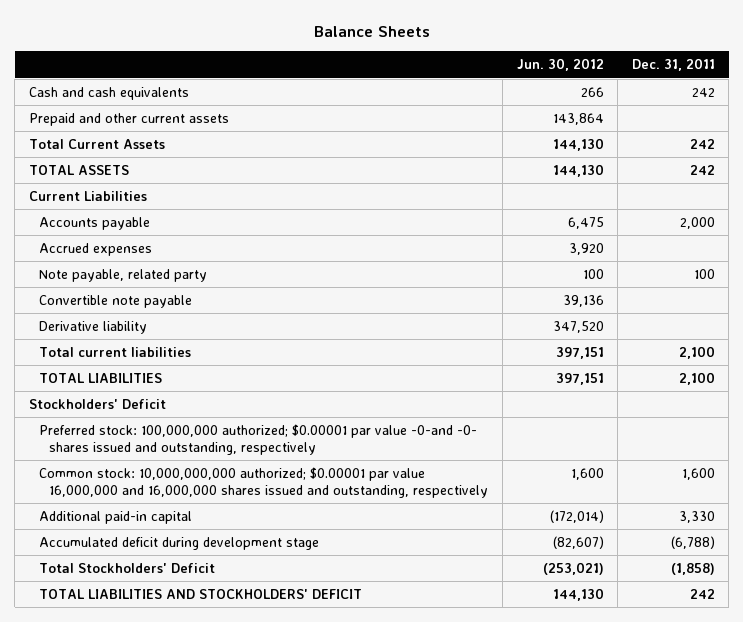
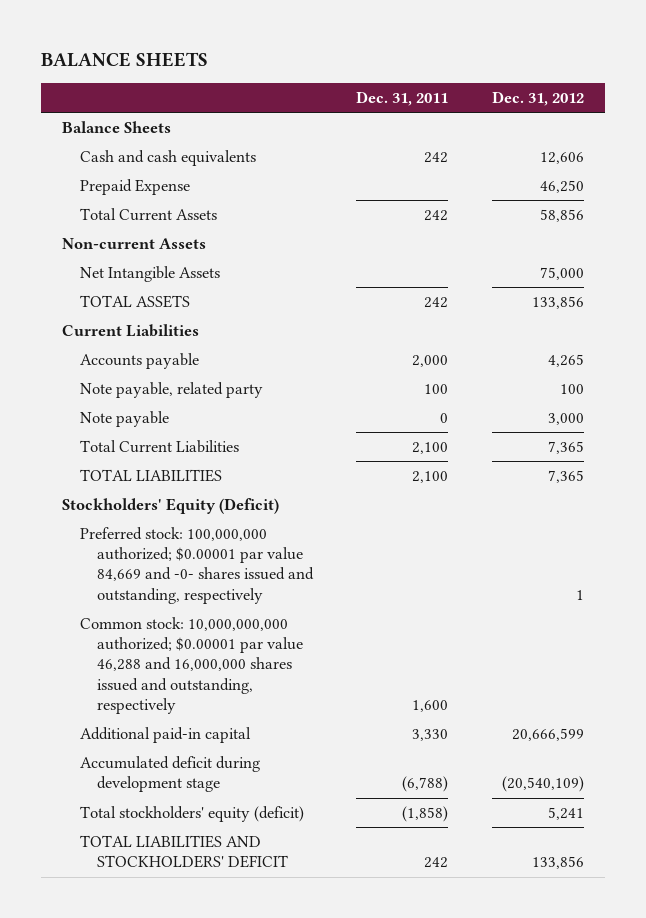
- Balance Sheets
+ BALANCE SHEETS
- | Jun. 30, 2012 | Dec. 31, 2011
+ | Dec. 31, 2011 | Dec. 31, 2012
+ Balance Sheets
- Prepaid and other current assets | 143,864 |
+ Prepaid Expense | | 46,250
+ Non-current Assets
+ Net Intangible Assets | | 75,000
- Accrued expenses | 3,920 |
- Convertible note payable | 39,136 |
- Derivative liability | 347,520 |
- Total current liabilities | 397,151 | 2,100
+ Note payable | 0 | 3,000
+ Total Current Liabilities | 2,100 | 7,365
- Stockholders' Deficit
- Preferred stock: 100,000,000 authorized; $0.00001 par value -0-and -0- shares issued and outstanding, respectively
- Common stock: 10,000,000,000 authorized; $0.00001 par value 16,000,000 and 16,000,000 shares issued and outstanding, respectively | 1,600 | 1,600
+ Stockholders' Equity (Deficit)
+ Preferred stock: 100,000,000 authorized; $0.00001 par value 84,669 and -0- shares issued and outstanding, respectively | | 1
+ Common stock: 10,000,000,000 authorized; $0.00001 par value 46,288 and 16,000,000 shares issued and outstanding, respectively | 1,600 |
- Total Stockholders' Deficit | (253,021) | (1,858)
+ Total stockholders' equity (deficit) | (1,858) | 5,241

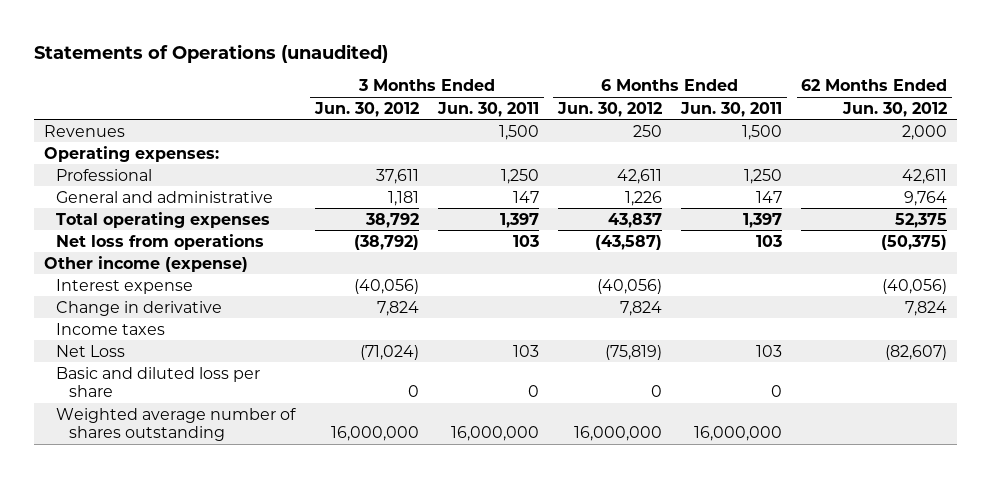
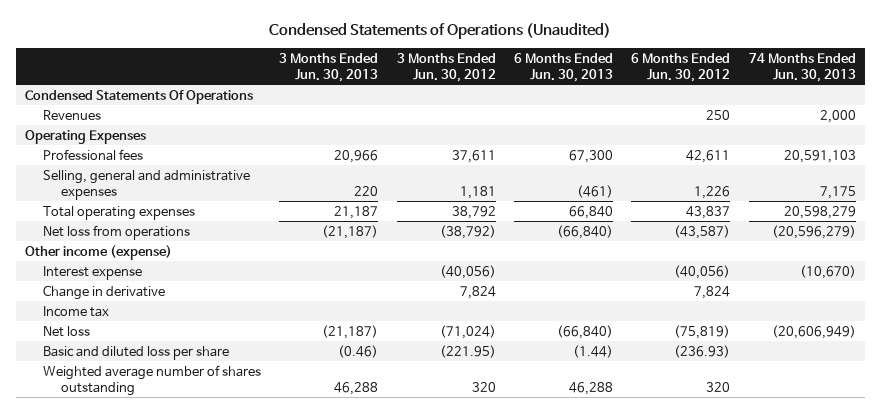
- Statements of Operations (unaudited)
+ Condensed Statements of Operations (Unaudited)
- | 3 Months Ended Jun. 30, 2012 | 3 Months Ended Jun. 30, 2011 | 6 Months Ended Jun. 30, 2012 | 6 Months Ended Jun. 30, 2011 | 62 Months Ended Jun. 30, 2012
+ | 3 Months Ended Jun. 30, 2013 | 3 Months Ended Jun. 30, 2012 | 6 Months Ended Jun. 30, 2013 | 6 Months Ended Jun. 30, 2012 | 74 Months Ended Jun. 30, 2013
+ Condensed Statements Of Operations
- Operating expenses:
- Professional | 37,611 | 1,250 | 42,611 | 1,250 | 42,611
- General and administrative | 1,181 | 147 | 1,226 | 147 | 9,764
+ Operating Expenses
+ Professional fees | 20,966 | 37,611 | 67,300 | 42,611 | 20,591,103
+ Selling, general and administrative expenses | 220 | 1,181 | (461) | 1,226 | 7,175
- Income taxes
- Net Loss | (71,024) | 103 | (75,819) | 103 | (82,607)
- Basic and diluted loss per share | 0 | 0 | 0 | 0 |
- Weighted average number of shares outstanding | 16,000,000 | 16,000,000 | 16,000,000 | 16,000,000 |
+ Income tax
+ Net loss | (21,187) | (71,024) | (66,840) | (75,819) | (20,606,949)
+ Basic and diluted loss per share | (0.46) | (221.95) | (1.44) | (236.93) |
+ Weighted average number of shares outstanding | 46,288 | 320 | 46,288 | 320 |

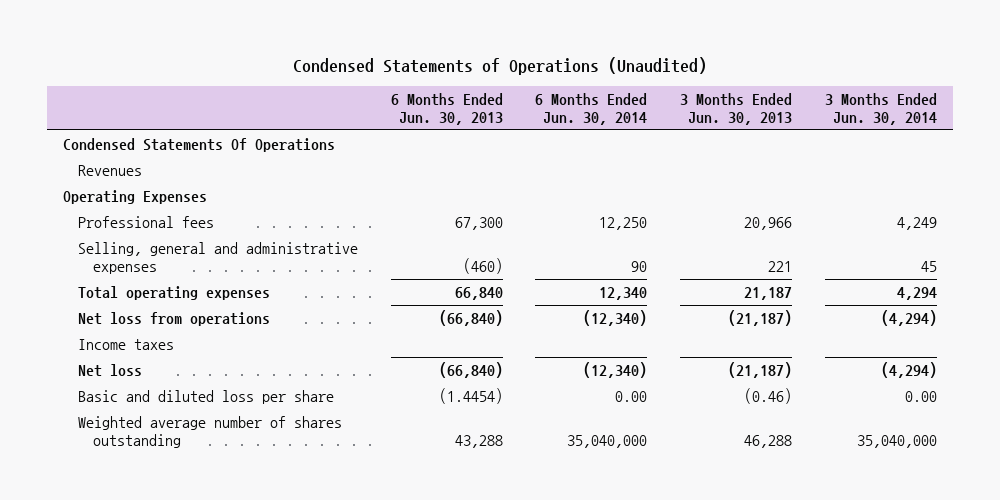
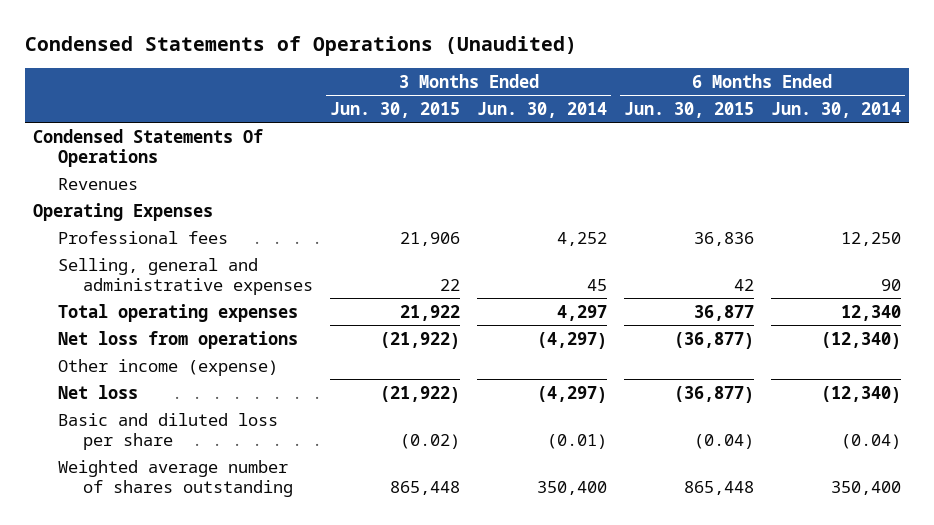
- | 6 Months Ended Jun. 30, 2013 | 6 Months Ended Jun. 30, 2014 | 3 Months Ended Jun. 30, 2013 | 3 Months Ended Jun. 30, 2014
+ | 3 Months Ended Jun. 30, 2015 | 3 Months Ended Jun. 30, 2014 | 6 Months Ended Jun. 30, 2015 | 6 Months Ended Jun. 30, 2014
- Professional fees | 67,300 | 12,250 | 20,966 | 4,249
+ Professional fees | 21,906 | 4,252 | 36,836 | 12,250
- Total operating expenses | 66,840 | 12,340 | 21,187 | 4,294
- Net loss from operations | (66,840) | (12,340) | (21,187) | (4,294)
- Income taxes
- Net loss | (66,840) | (12,340) | (21,187) | (4,294)
- Basic and diluted loss per share | (1.4454) | 0.00 | (0.46) | 0.00
- Weighted average number of shares outstanding | 43,288 | 35,040,000 | 46,288 | 35,040,000
+ Total operating expenses | 21,922 | 4,297 | 36,877 | 12,340
+ Net loss from operations | (21,922) | (4,297) | (36,877) | (12,340)
+ Other income (expense)
+ Net loss | (21,922) | (4,297) | (36,877) | (12,340)
+ Basic and diluted loss per share | (0.02) | (0.01) | (0.04) | (0.04)
+ Weighted average number of shares outstanding | 865,448 | 350,400 | 865,448 | 350,400

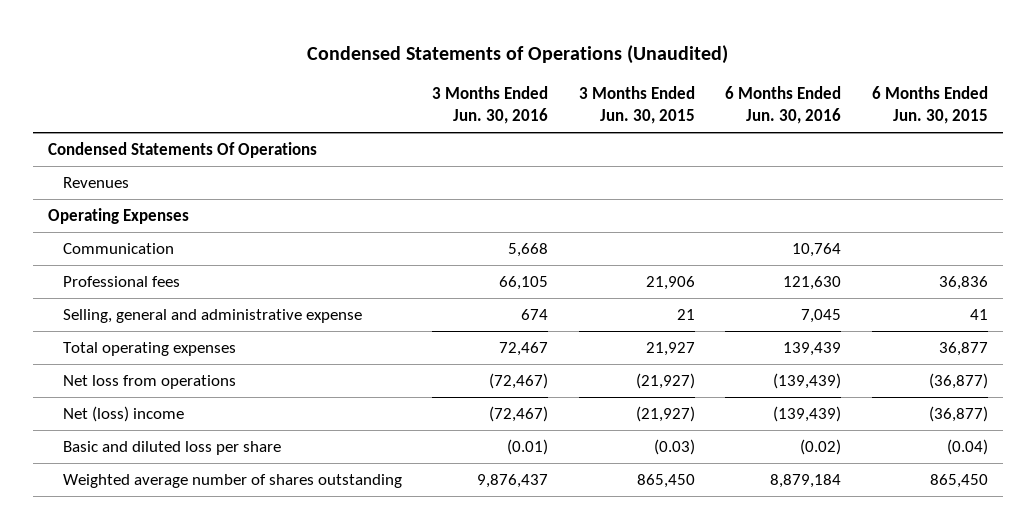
- | 3 Months Ended Jun. 30, 2015 | 3 Months Ended Jun. 30, 2014 | 6 Months Ended Jun. 30, 2015 | 6 Months Ended Jun. 30, 2014
+ | 3 Months Ended Jun. 30, 2016 | 3 Months Ended Jun. 30, 2015 | 6 Months Ended Jun. 30, 2016 | 6 Months Ended Jun. 30, 2015
+ Communication | 5,668 | | 10,764 |
- Selling, general and administrative expenses | 22 | 45 | 42 | 90
- Total operating expenses | 21,922 | 4,297 | 36,877 | 12,340
- Net loss from operations | (21,922) | (4,297) | (36,877) | (12,340)
- Other income (expense)
- Net loss | (21,922) | (4,297) | (36,877) | (12,340)
- Basic and diluted loss per share | (0.02) | (0.01) | (0.04) | (0.04)
- Weighted average number of shares outstanding | 865,448 | 350,400 | 865,448 | 350,400
+ Selling, general and administrative expense | 674 | 21 | 7,045 | 41
+ Total operating expenses | 72,467 | 21,927 | 139,439 | 36,877
+ Net loss from operations | (72,467) | (21,927) | (139,439) | (36,877)
+ Net (loss) income | (72,467) | (21,927) | (139,439) | (36,877)
+ Basic and diluted loss per share | (0.01) | (0.03) | (0.02) | (0.04)
+ Weighted average number of shares outstanding | 9,876,437 | 865,450 | 8,879,184 | 865,450

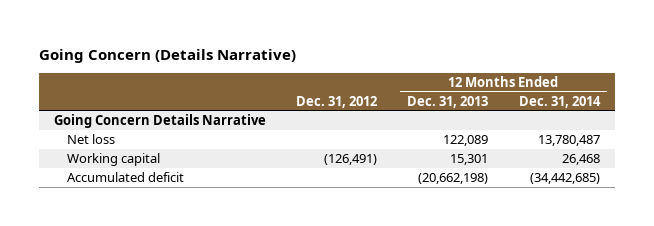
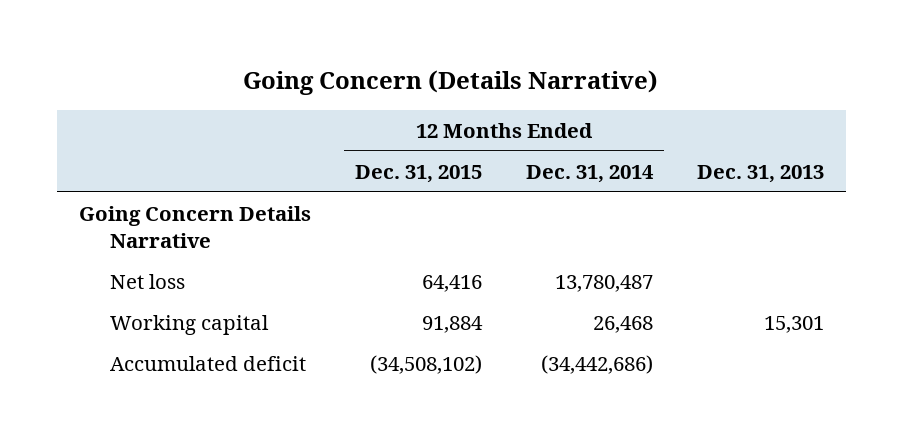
- | Dec. 31, 2012 | 12 Months Ended Dec. 31, 2013 | 12 Months Ended Dec. 31, 2014
+ | 12 Months Ended Dec. 31, 2015 | 12 Months Ended Dec. 31, 2014 | Dec. 31, 2013
- Accumulated deficit | | (20,662,198) | (34,442,685)
+ Accumulated deficit | (34,508,102) | (34,442,686) |

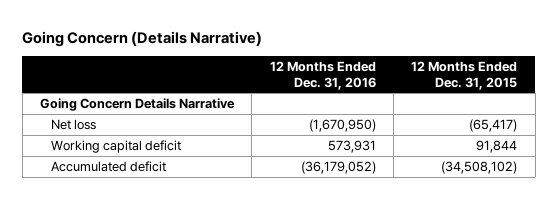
- | 12 Months Ended Dec. 31, 2015 | 12 Months Ended Dec. 31, 2014 | Dec. 31, 2013
+ | 12 Months Ended Dec. 31, 2016 | 12 Months Ended Dec. 31, 2015
- Net loss | 64,416 | 13,780,487 |
- Working capital | 91,884 | 26,468 | 15,301
+ Net loss | (1,670,950) | (65,417)
+ Working capital deficit | 573,931 | 91,844

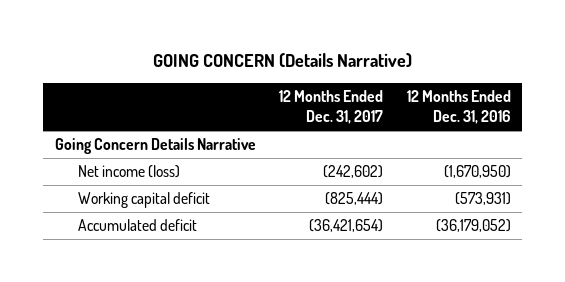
- Going Concern (Details Narrative)
+ GOING CONCERN (Details Narrative)
- | 12 Months Ended Dec. 31, 2016 | 12 Months Ended Dec. 31, 2015
+ | 12 Months Ended Dec. 31, 2017 | 12 Months Ended Dec. 31, 2016
- Net loss | (1,670,950) | (65,417)
- Working capital deficit | 573,931 | 91,844
+ Net income (loss) | (242,602) | (1,670,950)
+ Working capital deficit | (825,444) | (573,931)

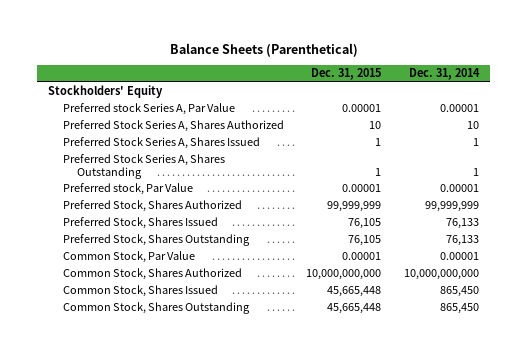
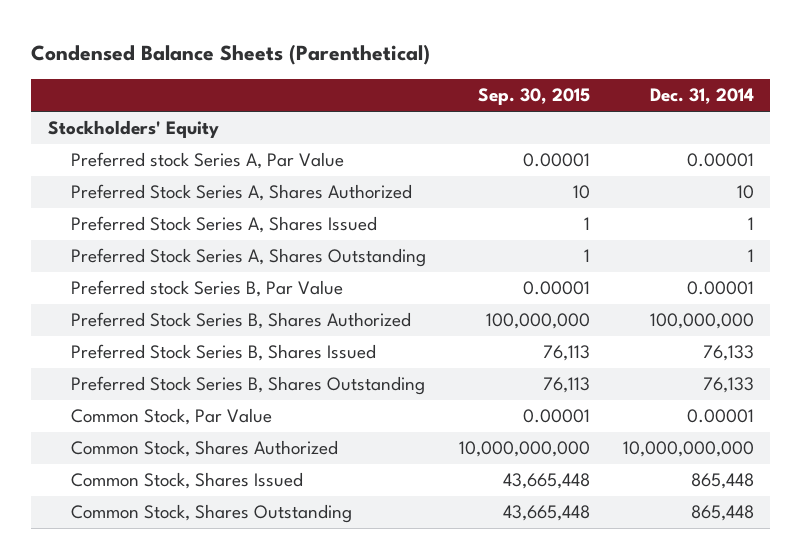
- Balance Sheets (Parenthetical)
+ Condensed Balance Sheets (Parenthetical)
- | Dec. 31, 2015 | Dec. 31, 2014
+ | Sep. 30, 2015 | Dec. 31, 2014
- Preferred stock, Par Value | 0.00001 | 0.00001
- Preferred Stock, Shares Authorized | 99,999,999 | 99,999,999
- Preferred Stock, Shares Issued | 76,105 | 76,133
- Preferred Stock, Shares Outstanding | 76,105 | 76,133
+ Preferred stock Series B, Par Value | 0.00001 | 0.00001
+ Preferred Stock Series B, Shares Authorized | 100,000,000 | 100,000,000
+ Preferred Stock Series B, Shares Issued | 76,113 | 76,133
+ Preferred Stock Series B, Shares Outstanding | 76,113 | 76,133
- Common Stock, Shares Issued | 45,665,448 | 865,450
- Common Stock, Shares Outstanding | 45,665,448 | 865,450
+ Common Stock, Shares Issued | 43,665,448 | 865,448
+ Common Stock, Shares Outstanding | 43,665,448 | 865,448

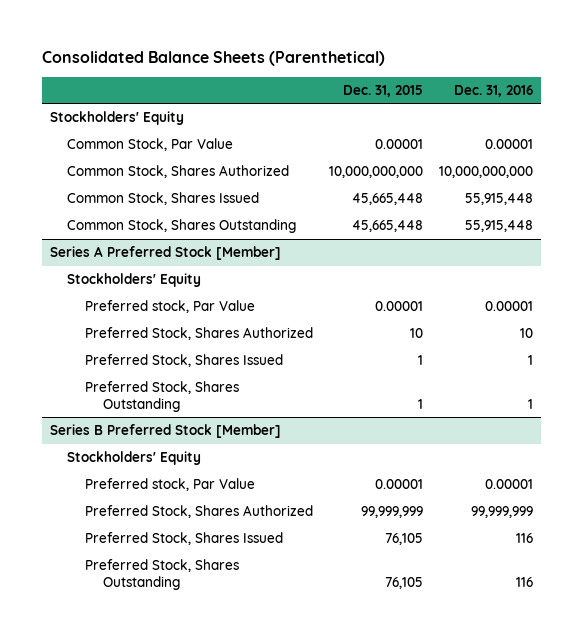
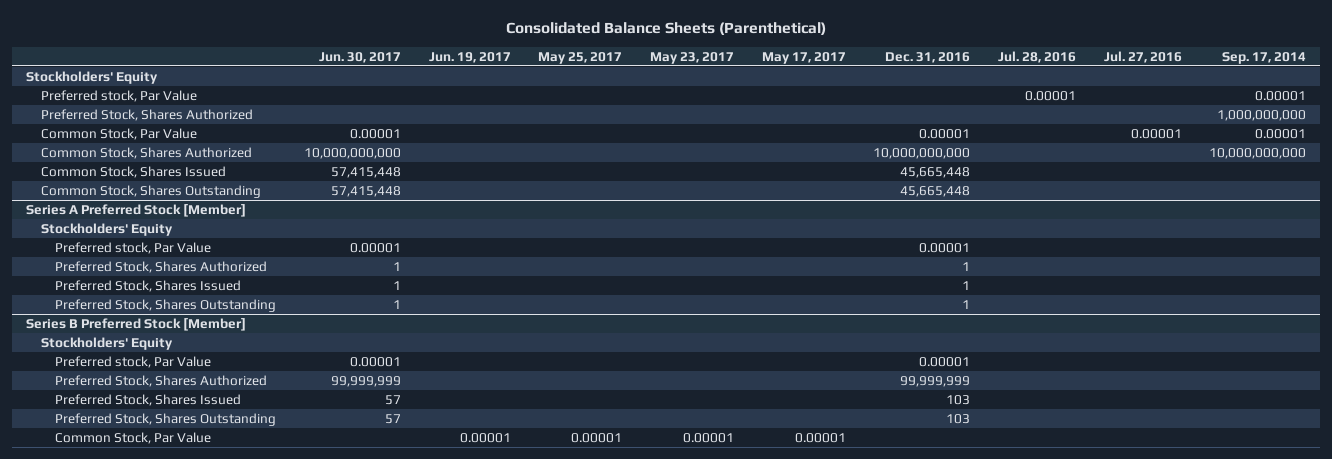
- | Dec. 31, 2015 | Dec. 31, 2016
+ | Jun. 30, 2017 | Jun. 19, 2017 | May 25, 2017 | May 23, 2017 | May 17, 2017 | Dec. 31, 2016 | Jul. 28, 2016 | Jul. 27, 2016 | Sep. 17, 2014
+ Preferred stock, Par Value | | | | | | | 0.00001 | | 0.00001
+ Preferred Stock, Shares Authorized | | | | | | | | | 1,000,000,000
- Common Stock, Shares Issued | 45,665,448 | 55,915,448
- Common Stock, Shares Outstanding | 45,665,448 | 55,915,448
+ Common Stock, Shares Issued | 57,415,448 | | | | | 45,665,448 | | |
+ Common Stock, Shares Outstanding | 57,415,448 | | | | | 45,665,448 | | |
@ Series A Preferred Stock [Member]
- Preferred Stock, Shares Authorized | 10 | 10
+ Preferred Stock, Shares Authorized | 1 | | | | | 1 | | |
@ Series B Preferred Stock [Member]
- Preferred Stock, Shares Issued | 76,105 | 116
- Preferred Stock, Shares Outstanding | 76,105 | 116
+ Preferred Stock, Shares Issued | 57 | | | | | 103 | | |
+ Preferred Stock, Shares Outstanding | 57 | | | | | 103 | | |
+ Common Stock, Par Value | | 0.00001 | 0.00001 | 0.00001 | 0.00001 | | | |

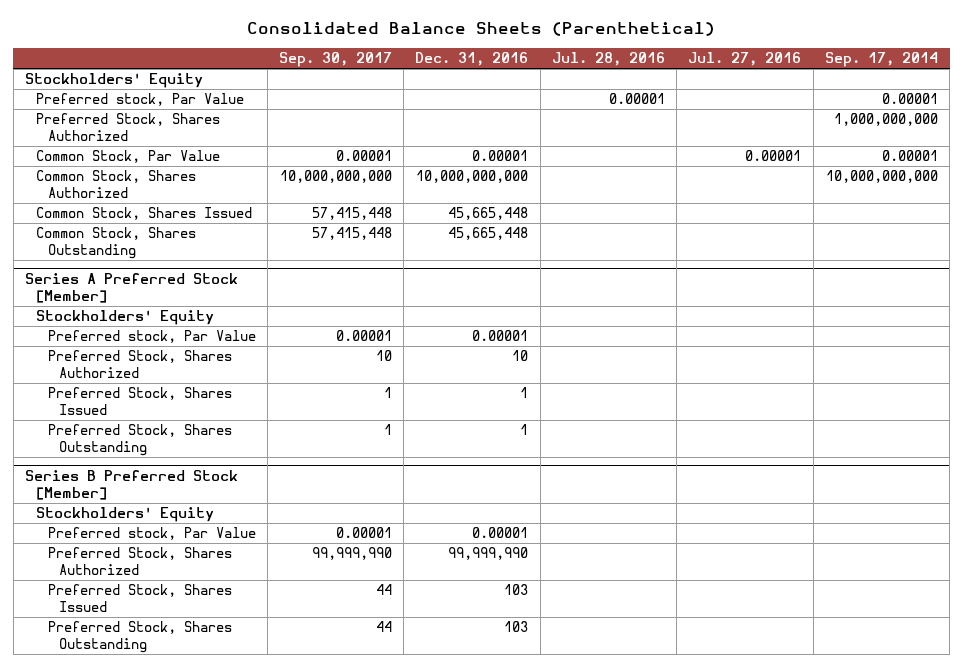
- | Jun. 30, 2017 | Jun. 19, 2017 | May 25, 2017 | May 23, 2017 | May 17, 2017 | Dec. 31, 2016 | Jul. 28, 2016 | Jul. 27, 2016 | Sep. 17, 2014
+ | Sep. 30, 2017 | Dec. 31, 2016 | Jul. 28, 2016 | Jul. 27, 2016 | Sep. 17, 2014
@ Series A Preferred Stock [Member]
- Preferred Stock, Shares Authorized | 1 | | | | | 1 | | |
+ Preferred Stock, Shares Authorized | 10 | 10 | | |
@ Series B Preferred Stock [Member]
- Preferred Stock, Shares Authorized | 99,999,999 | | | | | 99,999,999 | | |
+ Preferred Stock, Shares Authorized | 99,999,990 | 99,999,990 | | |
- Common Stock, Par Value | | 0.00001 | 0.00001 | 0.00001 | 0.00001 | | | |

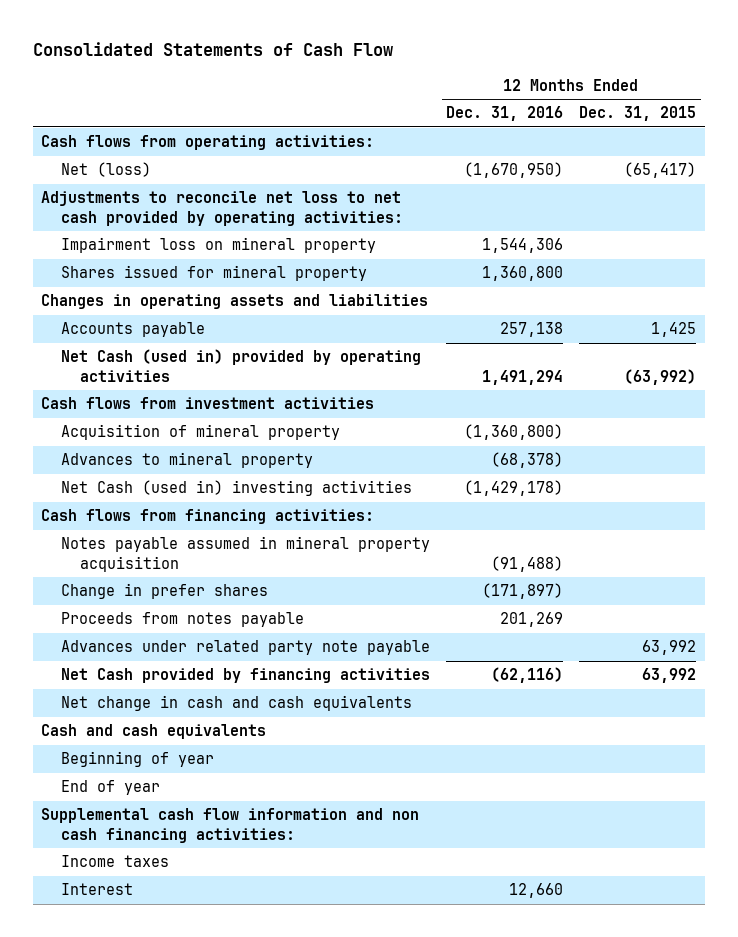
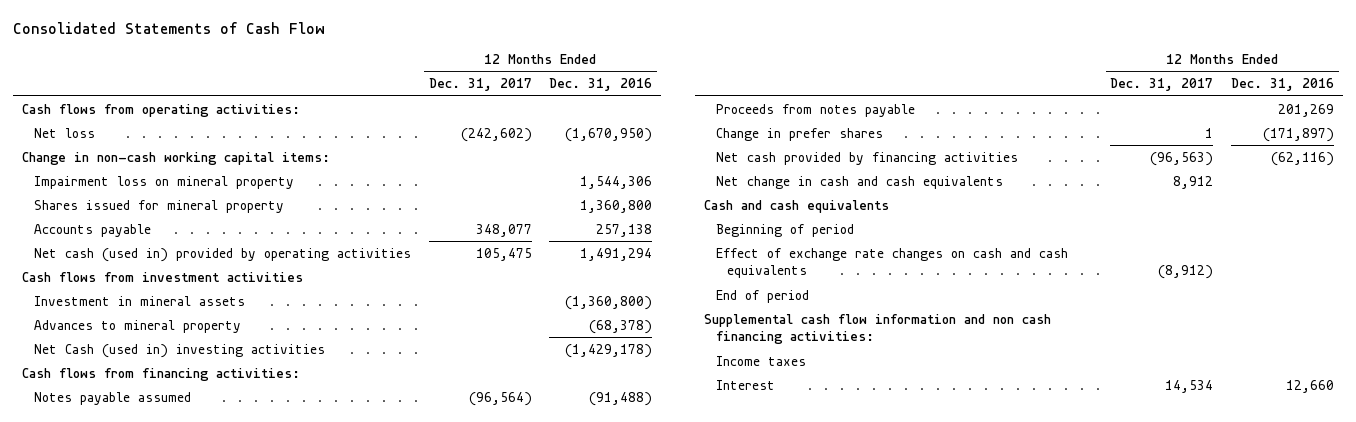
- | 12 Months Ended Dec. 31, 2016 | 12 Months Ended Dec. 31, 2015
+ | 12 Months Ended Dec. 31, 2017 | 12 Months Ended Dec. 31, 2016
- Net (loss) | (1,670,950) | (65,417)
- Adjustments to reconcile net loss to net cash provided by operating activities:
+ Net loss | (242,602) | (1,670,950)
+ Change in non-cash working capital items:
- Changes in operating assets and liabilities
- Net Cash (used in) provided by operating activities | 1,491,294 | (63,992)
+ Net cash (used in) provided by operating activities | 105,475 | 1,491,294
- Acquisition of mineral property | (1,360,800) |
+ Investment in mineral assets | | (1,360,800)
- Notes payable assumed in mineral property acquisition | (91,488) |
+ Notes payable assumed | (96,564) | (91,488)
- Advances under related party note payable | | 63,992
- Net Cash provided by financing activities | (62,116) | 63,992
moved down: Change in prefer shares | 1 | (171,897)
+ Net cash provided by financing activities | (96,563) | (62,116)
- Beginning of year
- End of year
+ Beginning of period
+ Effect of exchange rate changes on cash and cash equivalents | (8,912) |
+ End of period

